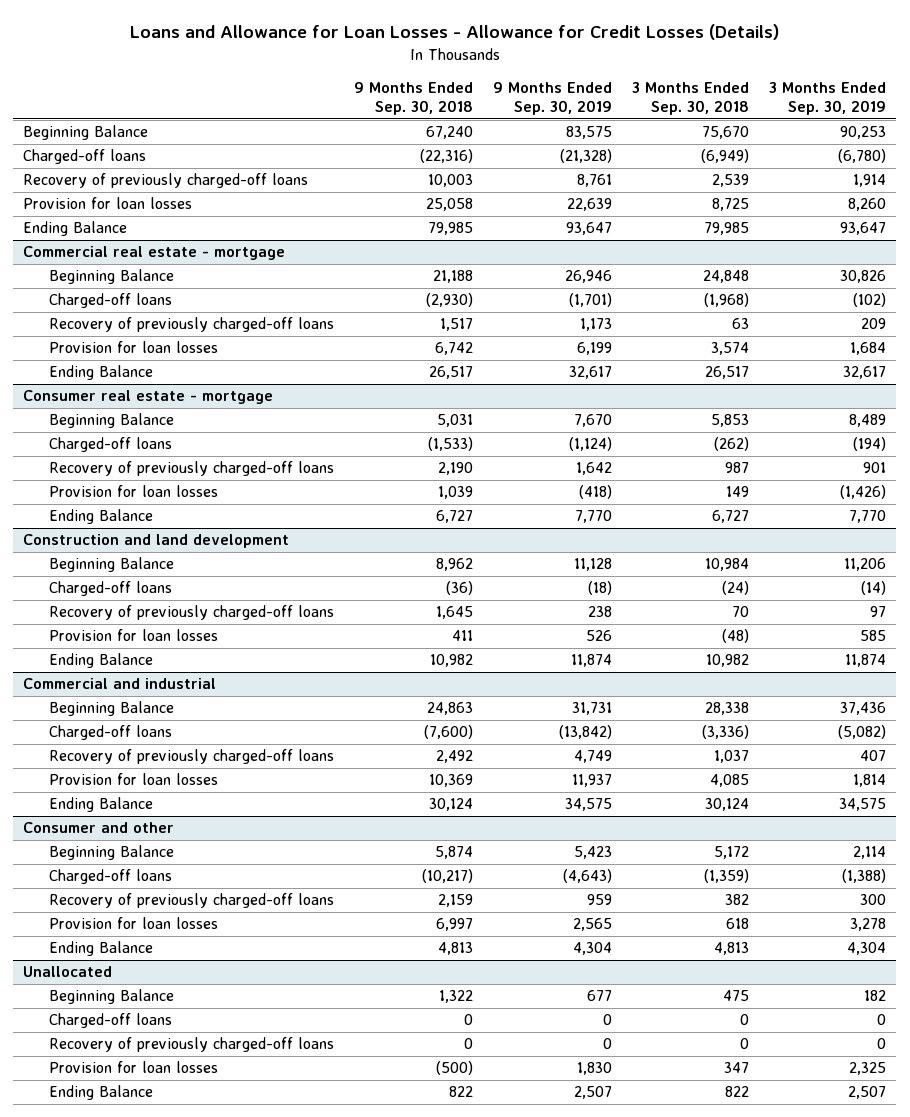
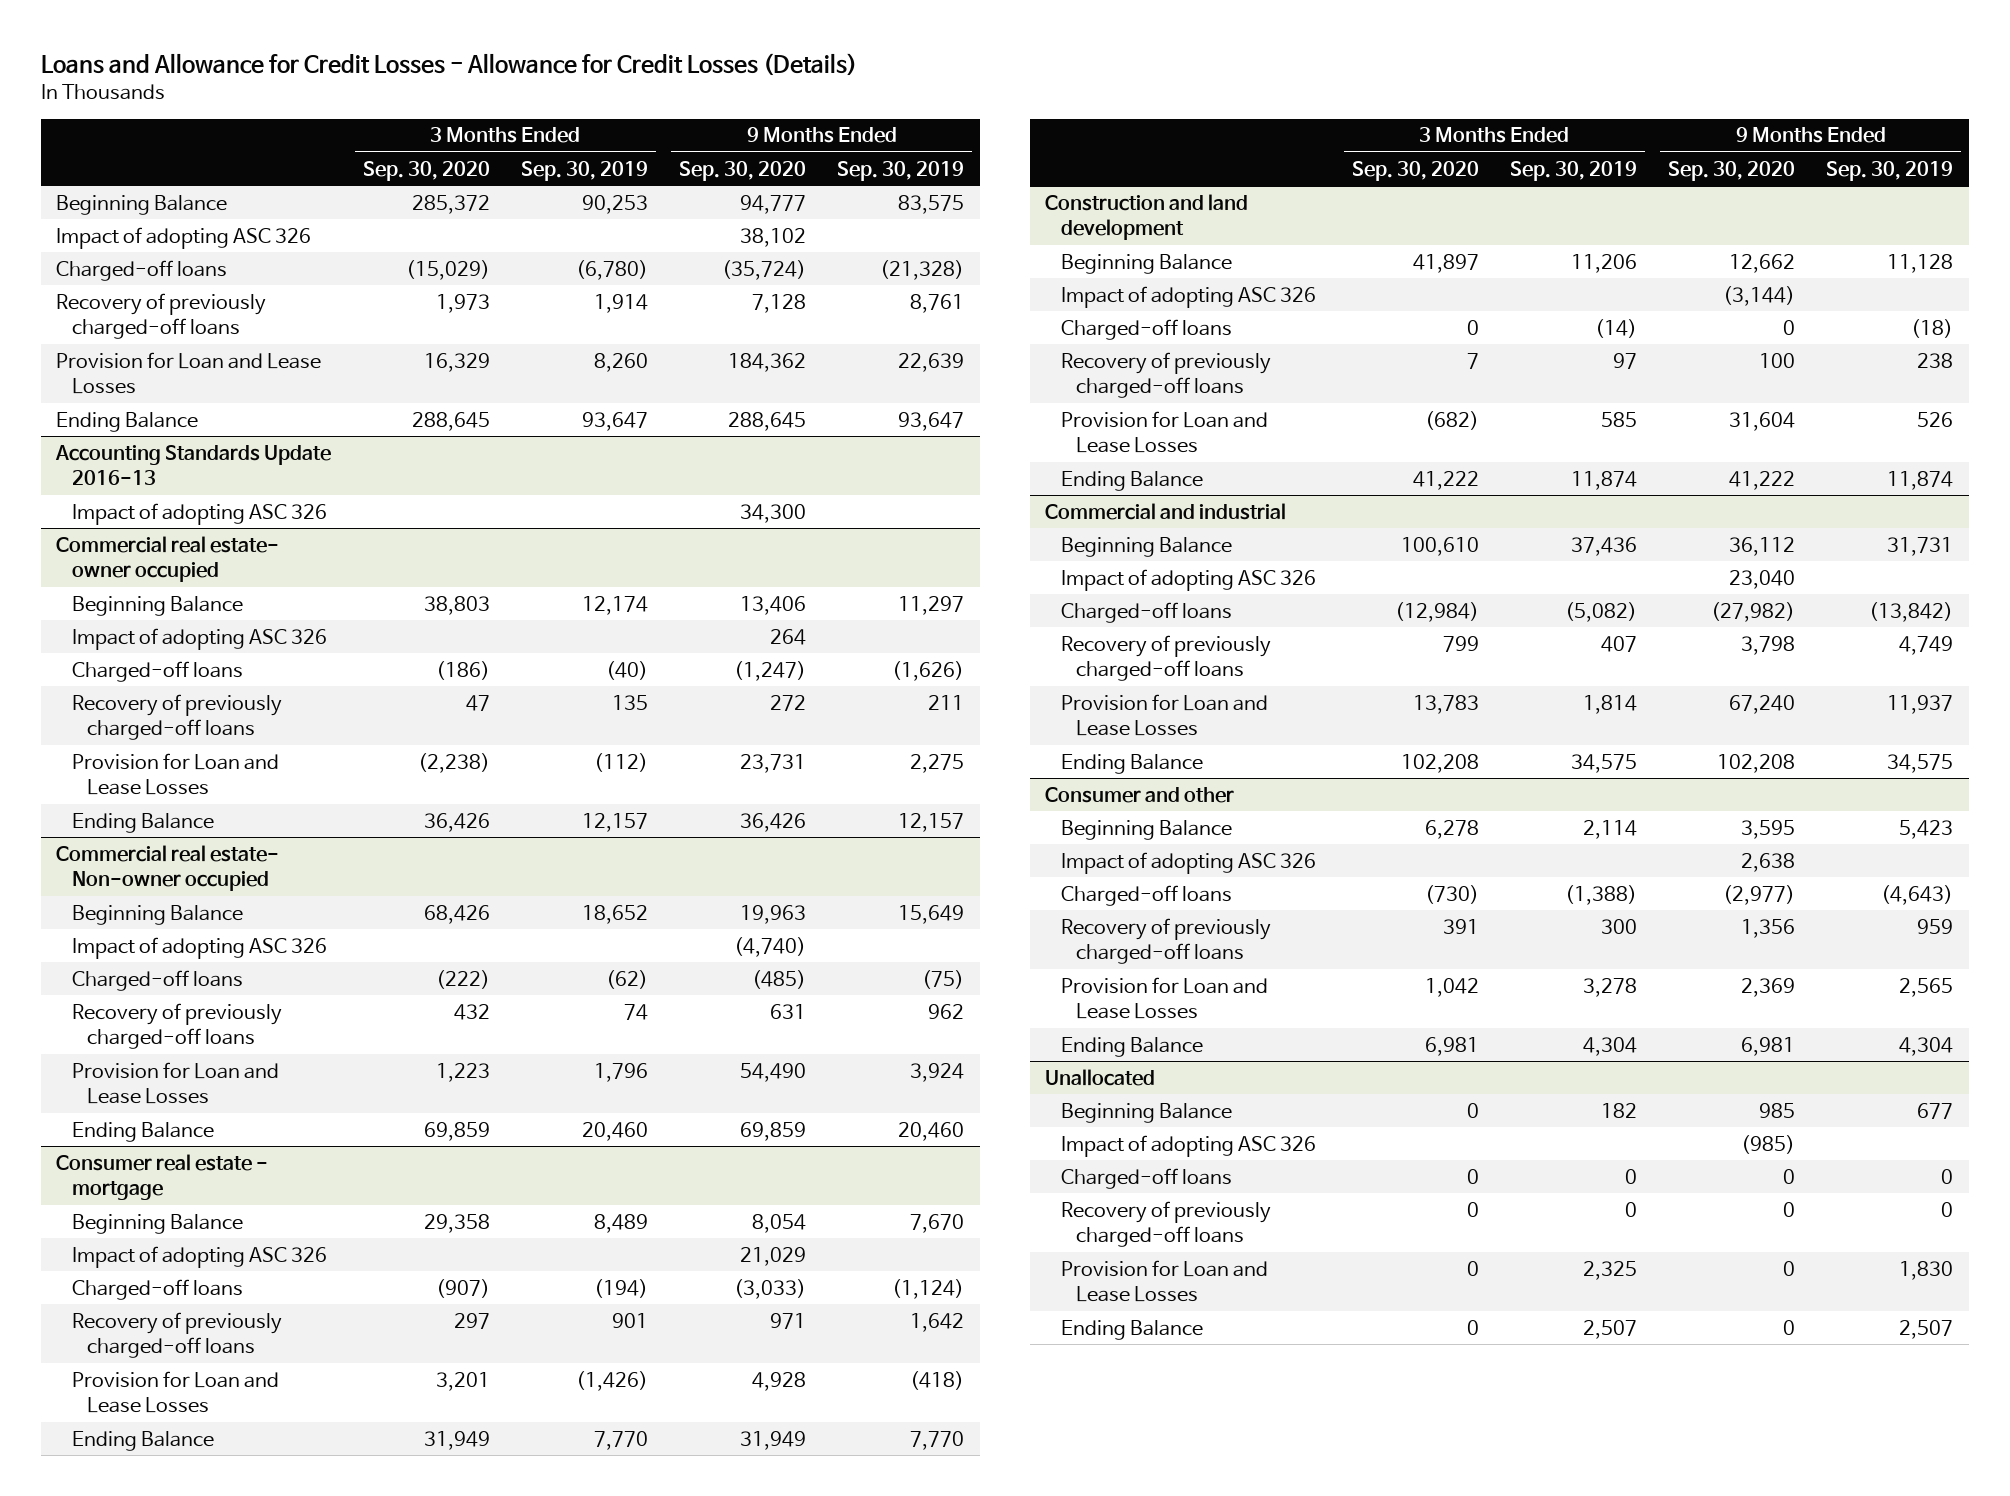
- Loans and Allowance for Loan Losses - Allowance for Credit Losses (Details)
+ Loans and Allowance for Credit Losses - Allowance for Credit Losses (Details)
- | 9 Months Ended Sep. 30, 2018 | 9 Months Ended Sep. 30, 2019 | 3 Months Ended Sep. 30, 2018 | 3 Months Ended Sep. 30, 2019
+ | 3 Months Ended Sep. 30, 2020 | 3 Months Ended Sep. 30, 2019 | 9 Months Ended Sep. 30, 2020 | 9 Months Ended Sep. 30, 2019
+ Impact of adopting ASC 326 | | | 38,102 |
- Provision for loan losses | 25,058 | 22,639 | 8,725 | 8,260
+ Provision for Loan and Lease Losses | 16,329 | 8,260 | 184,362 | 22,639
- Commercial real estate - mortgage
- Beginning Balance | 21,188 | 26,946 | 24,848 | 30,826
- Charged-off loans | (2,930) | (1,701) | (1,968) | (102)
- Recovery of previously charged-off loans | 1,517 | 1,173 | 63 | 209
- Provision for loan losses | 6,742 | 6,199 | 3,574 | 1,684
- Ending Balance | 26,517 | 32,617 | 26,517 | 32,617
+ Accounting Standards Update 2016-13
+ Impact of adopting ASC 326 | | | 34,300 |
+ Commercial real estate- owner occupied
+ Beginning Balance | 38,803 | 12,174 | 13,406 | 11,297
+ Impact of adopting ASC 326 | | | 264 |
+ Charged-off loans | (186) | (40) | (1,247) | (1,626)
+ Recovery of previously charged-off loans | 47 | 135 | 272 | 211
+ Provision for Loan and Lease Losses | (2,238) | (112) | 23,731 | 2,275
+ Ending Balance | 36,426 | 12,157 | 36,426 | 12,157
+ Commercial real estate- Non-owner occupied
+ Beginning Balance | 68,426 | 18,652 | 19,963 | 15,649
+ Impact of adopting ASC 326 | | | (4,740) |
+ Charged-off loans | (222) | (62) | (485) | (75)
+ Recovery of previously charged-off loans | 432 | 74 | 631 | 962
+ Provision for Loan and Lease Losses | 1,223 | 1,796 | 54,490 | 3,924
+ Ending Balance | 69,859 | 20,460 | 69,859 | 20,460
@ Consumer real estate - mortgage
+ Impact of adopting ASC 326 | | | 21,029 |
- Provision for loan losses | 1,039 | (418) | 149 | (1,426)
+ Provision for Loan and Lease Losses | 3,201 | (1,426) | 4,928 | (418)
@ Construction and land development
+ Impact of adopting ASC 326 | | | (3,144) |
- Provision for loan losses | 411 | 526 | (48) | 585
+ Provision for Loan and Lease Losses | (682) | 585 | 31,604 | 526
@ Commercial and industrial
+ Impact of adopting ASC 326 | | | 23,040 |
- Provision for loan losses | 10,369 | 11,937 | 4,085 | 1,814
+ Provision for Loan and Lease Losses | 13,783 | 1,814 | 67,240 | 11,937
@ Consumer and other
+ Impact of adopting ASC 326 | | | 2,638 |
- Provision for loan losses | 6,997 | 2,565 | 618 | 3,278
+ Provision for Loan and Lease Losses | 1,042 | 3,278 | 2,369 | 2,565
@ Unallocated
+ Impact of adopting ASC 326 | | | (985) |
- Provision for loan losses | (500) | 1,830 | 347 | 2,325
+ Provision for Loan and Lease Losses | 0 | 2,325 | 0 | 1,830

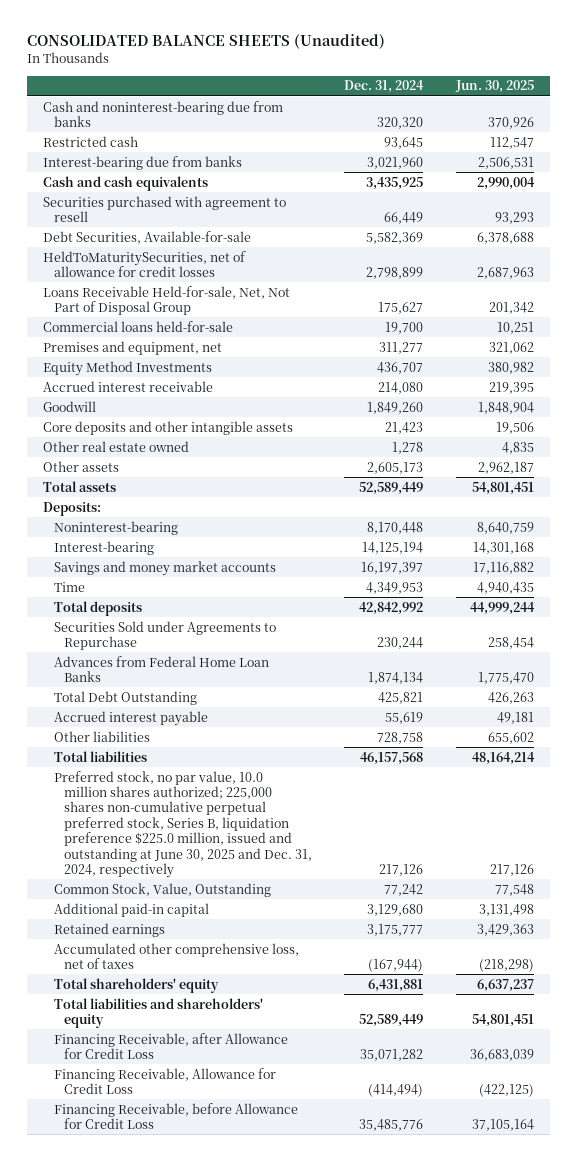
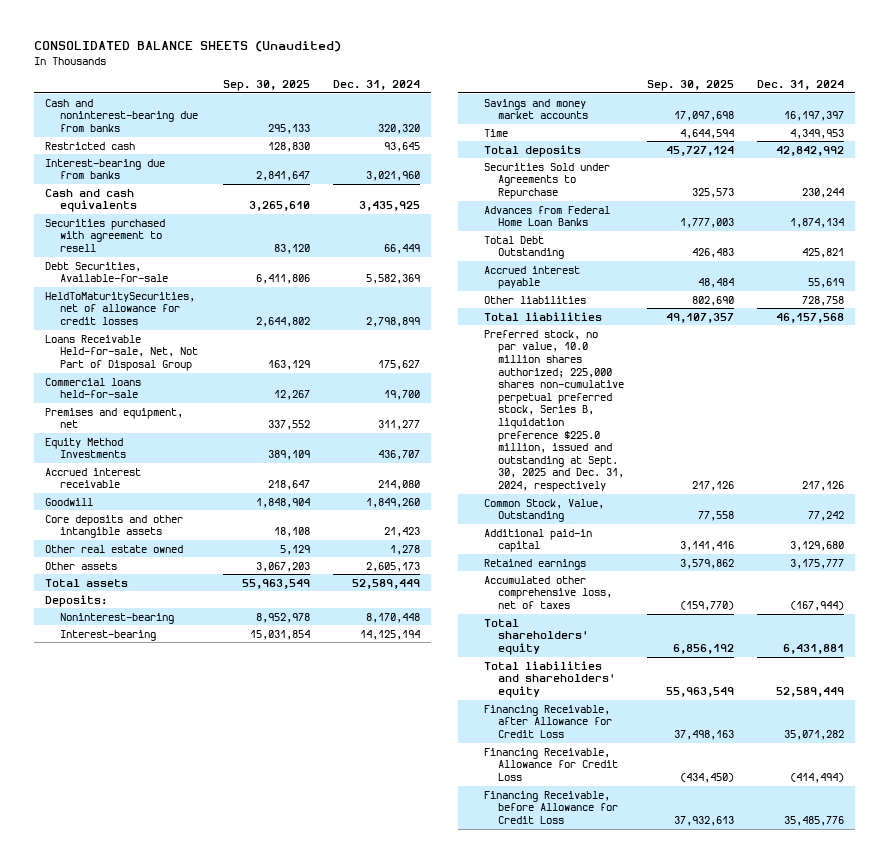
- | Dec. 31, 2024 | Jun. 30, 2025
+ | Sep. 30, 2025 | Dec. 31, 2024
- Preferred stock, no par value, 10.0 million shares authorized; 225,000 shares non-cumulative perpetual preferred stock, Series B, liquidation preference $225.0 million, issued and outstanding at June 30, 2025 and Dec. 31, 2024, respectively | 217,126 | 217,126
+ Preferred stock, no par value, 10.0 million shares authorized; 225,000 shares non-cumulative perpetual preferred stock, Series B, liquidation preference $225.0 million, issued and outstanding at Sept. 30, 2025 and Dec. 31, 2024, respectively | 217,126 | 217,126

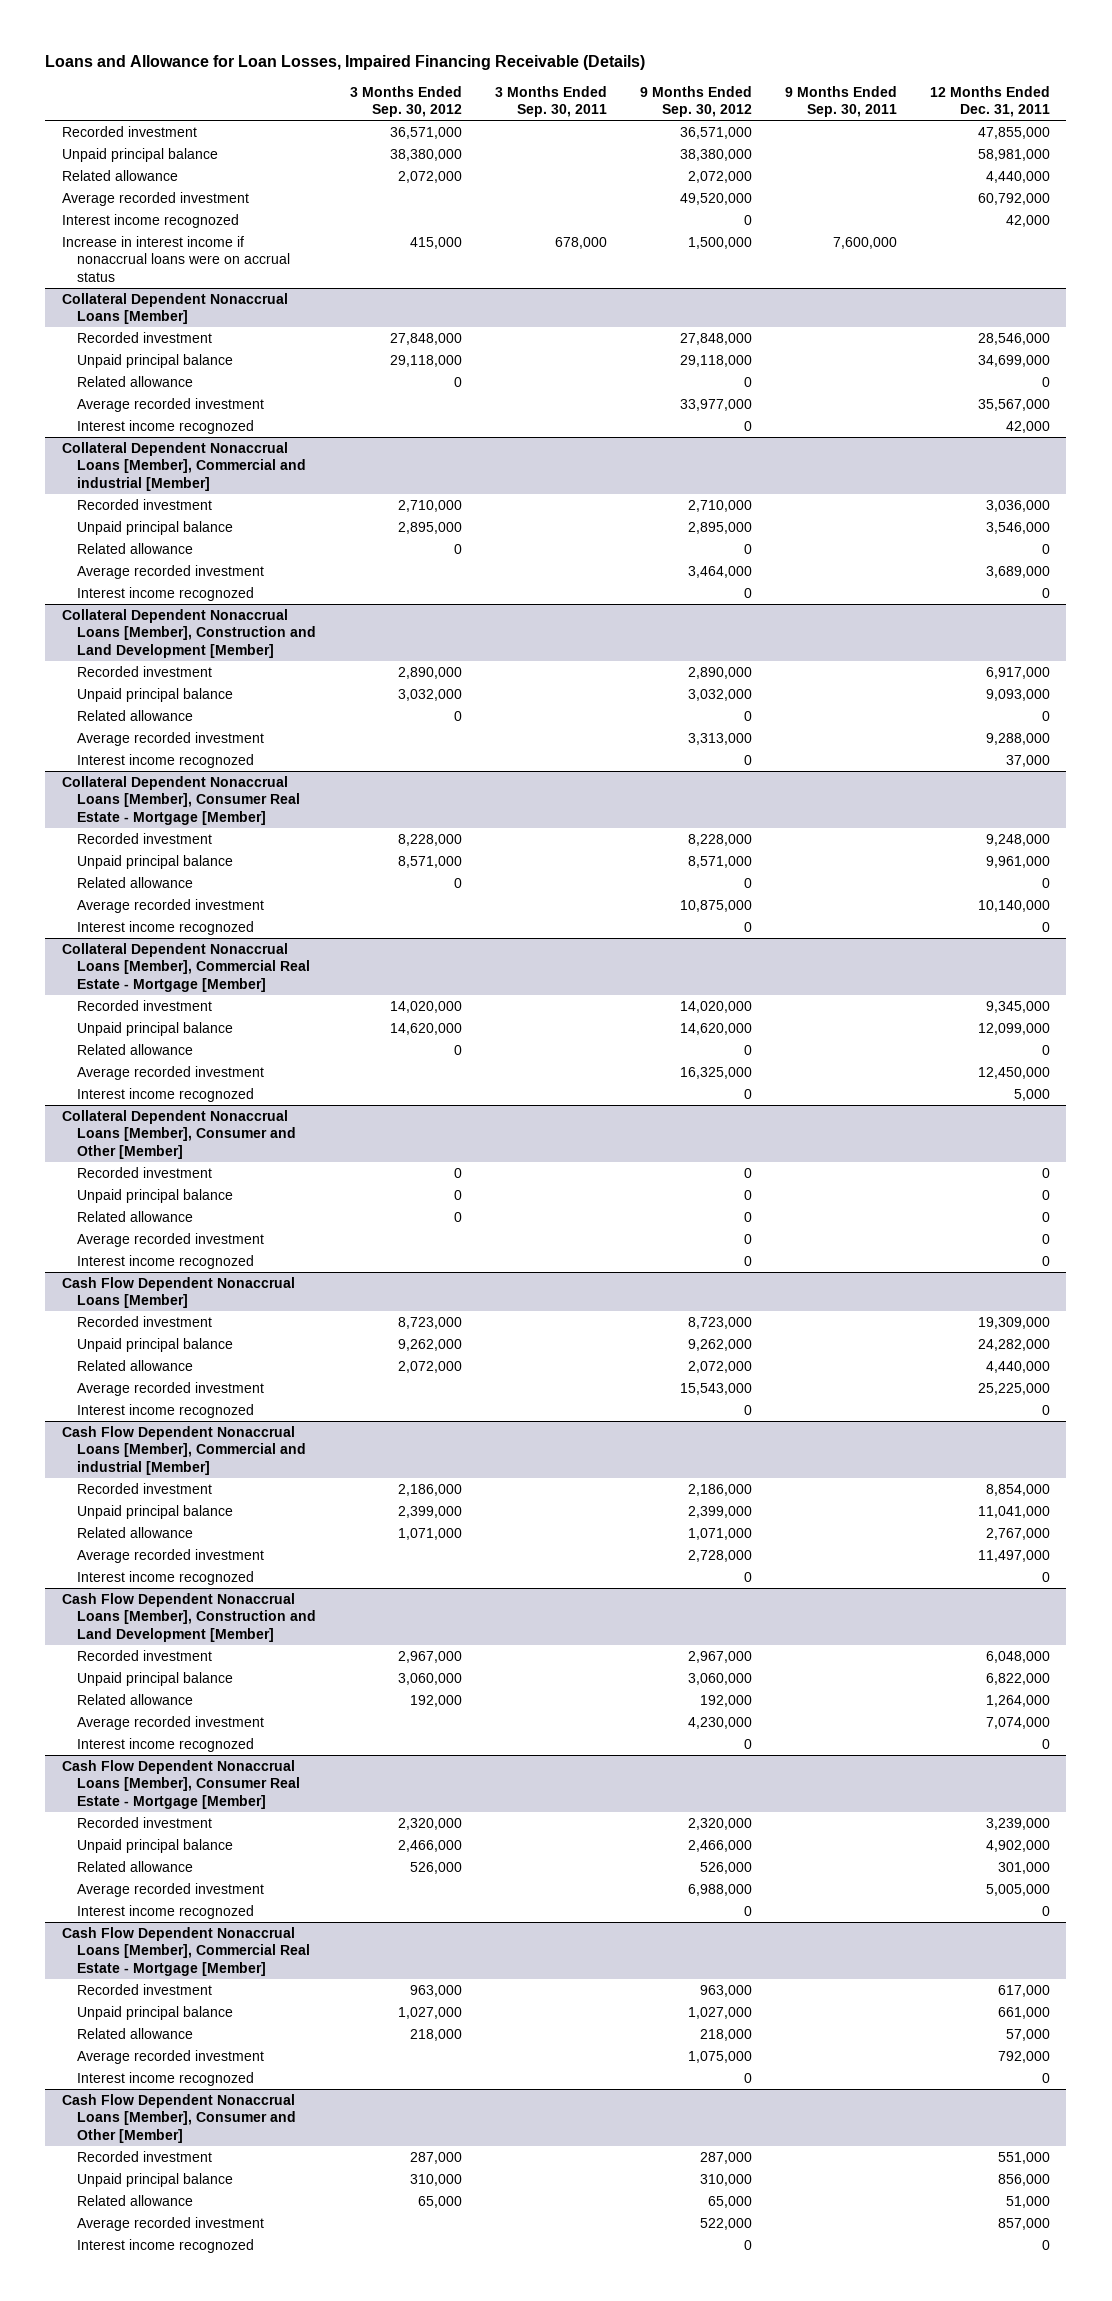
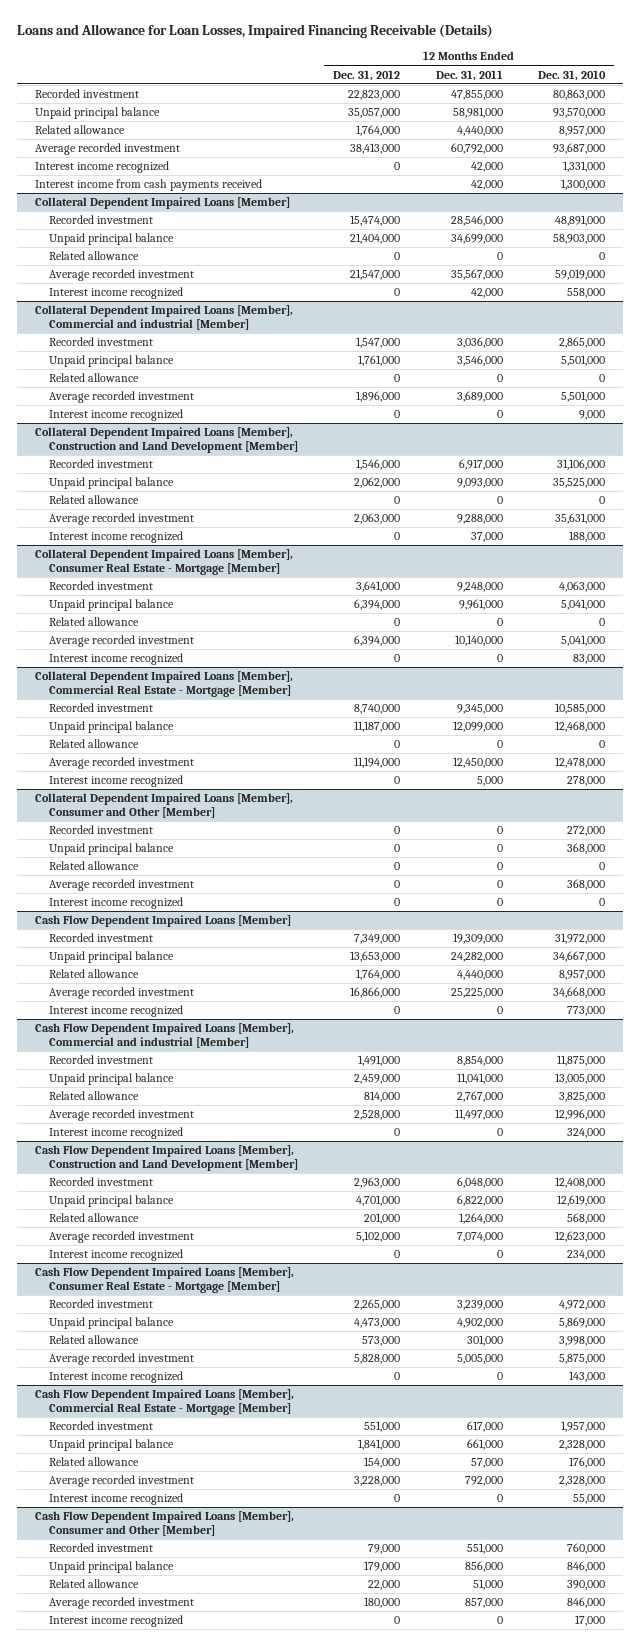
- | 3 Months Ended Sep. 30, 2012 | 3 Months Ended Sep. 30, 2011 | 9 Months Ended Sep. 30, 2012 | 9 Months Ended Sep. 30, 2011 | 12 Months Ended Dec. 31, 2011
+ | 12 Months Ended Dec. 31, 2012 | 12 Months Ended Dec. 31, 2011 | 12 Months Ended Dec. 31, 2010
- Interest income recognozed | | | 0 | | 42,000
- Increase in interest income if nonaccrual loans were on accrual status | 415,000 | 678,000 | 1,500,000 | 7,600,000 |
- Collateral Dependent Nonaccrual Loans [Member]
+ Interest income recognized | 0 | 42,000 | 1,331,000
+ Interest income from cash payments received | | 42,000 | 1,300,000
+ Collateral Dependent Impaired Loans [Member]
- Interest income recognozed | | | 0 | | 42,000
- Collateral Dependent Nonaccrual Loans [Member], Commercial and industrial [Member]
+ Interest income recognized | 0 | 42,000 | 558,000
+ Collateral Dependent Impaired Loans [Member], Commercial and industrial [Member]
- Interest income recognozed | | | 0 | | 0
- Collateral Dependent Nonaccrual Loans [Member], Construction and Land Development [Member]
+ Interest income recognized | 0 | 0 | 9,000
+ Collateral Dependent Impaired Loans [Member], Construction and Land Development [Member]
- Interest income recognozed | | | 0 | | 37,000
- Collateral Dependent Nonaccrual Loans [Member], Consumer Real Estate - Mortgage [Member]
+ Interest income recognized | 0 | 37,000 | 188,000
+ Collateral Dependent Impaired Loans [Member], Consumer Real Estate - Mortgage [Member]
- Interest income recognozed | | | 0 | | 0
- Collateral Dependent Nonaccrual Loans [Member], Commercial Real Estate - Mortgage [Member]
+ Interest income recognized | 0 | 0 | 83,000
+ Collateral Dependent Impaired Loans [Member], Commercial Real Estate - Mortgage [Member]
- Interest income recognozed | | | 0 | | 5,000
- Collateral Dependent Nonaccrual Loans [Member], Consumer and Other [Member]
+ Interest income recognized | 0 | 5,000 | 278,000
+ Collateral Dependent Impaired Loans [Member], Consumer and Other [Member]
- Interest income recognozed | | | 0 | | 0
- Cash Flow Dependent Nonaccrual Loans [Member]
+ Interest income recognized | 0 | 0 | 0
+ Cash Flow Dependent Impaired Loans [Member]
- Interest income recognozed | | | 0 | | 0
- Cash Flow Dependent Nonaccrual Loans [Member], Commercial and industrial [Member]
+ Interest income recognized | 0 | 0 | 773,000
+ Cash Flow Dependent Impaired Loans [Member], Commercial and industrial [Member]
- Interest income recognozed | | | 0 | | 0
- Cash Flow Dependent Nonaccrual Loans [Member], Construction and Land Development [Member]
+ Interest income recognized | 0 | 0 | 324,000
+ Cash Flow Dependent Impaired Loans [Member], Construction and Land Development [Member]
- Interest income recognozed | | | 0 | | 0
- Cash Flow Dependent Nonaccrual Loans [Member], Consumer Real Estate - Mortgage [Member]
+ Interest income recognized | 0 | 0 | 234,000
+ Cash Flow Dependent Impaired Loans [Member], Consumer Real Estate - Mortgage [Member]
- Interest income recognozed | | | 0 | | 0
- Cash Flow Dependent Nonaccrual Loans [Member], Commercial Real Estate - Mortgage [Member]
+ Interest income recognized | 0 | 0 | 143,000
+ Cash Flow Dependent Impaired Loans [Member], Commercial Real Estate - Mortgage [Member]
- Interest income recognozed | | | 0 | | 0
- Cash Flow Dependent Nonaccrual Loans [Member], Consumer and Other [Member]
+ Interest income recognized | 0 | 0 | 55,000
+ Cash Flow Dependent Impaired Loans [Member], Consumer and Other [Member]
- Interest income recognozed | | | 0 | | 0
+ Interest income recognized | 0 | 0 | 17,000

